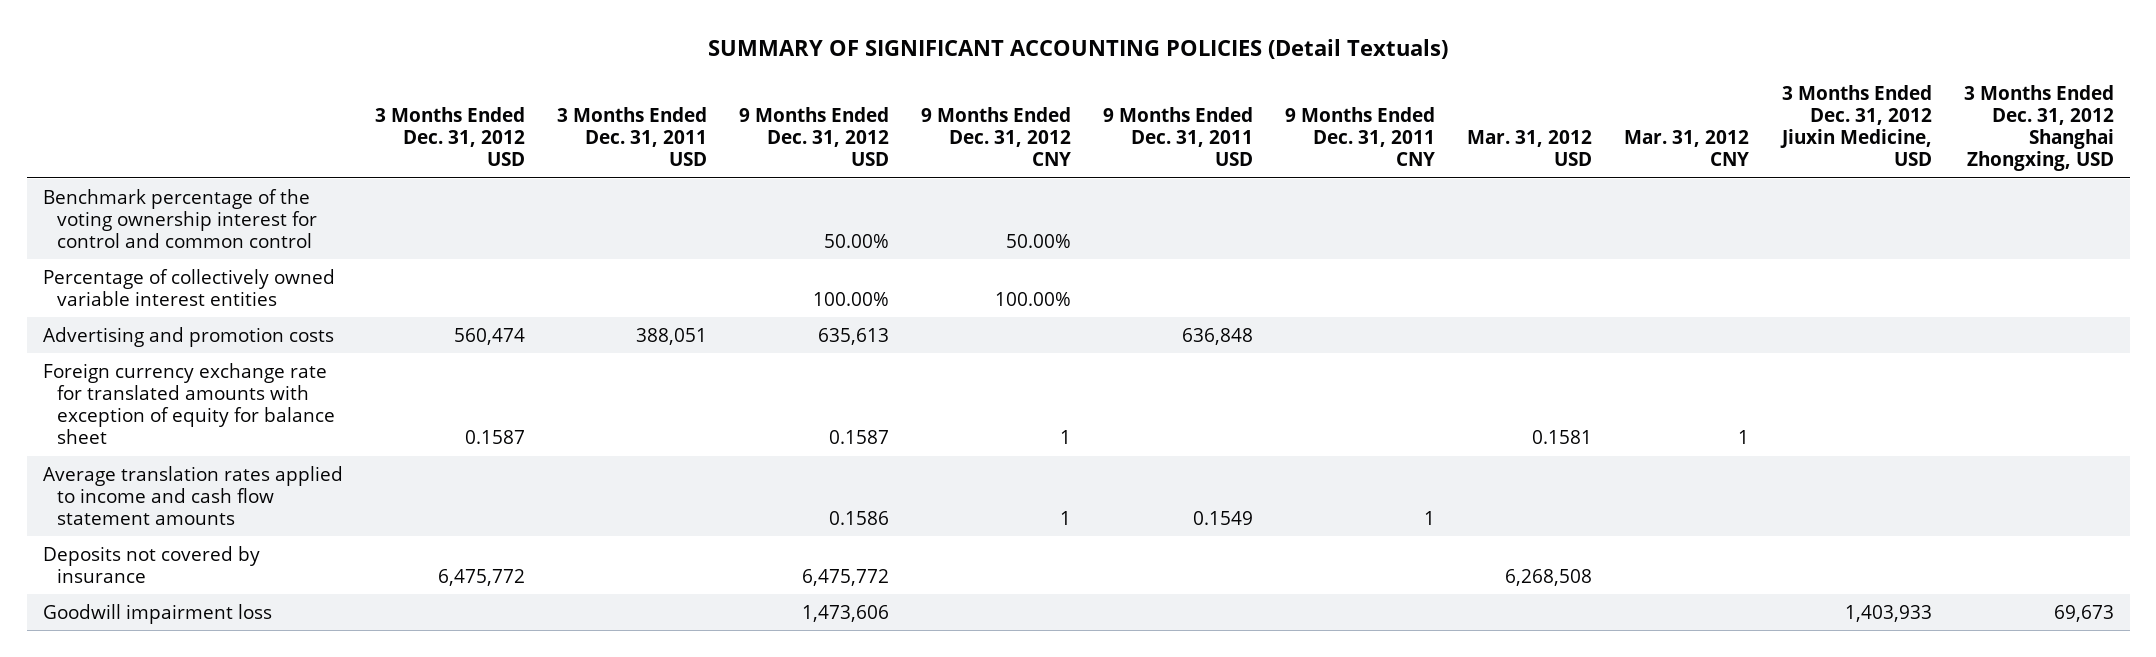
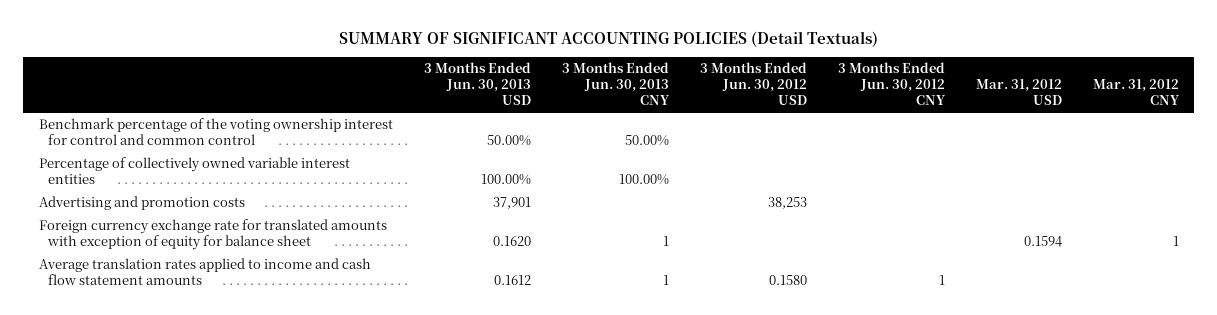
- | 3 Months Ended Dec. 31, 2012 USD | 3 Months Ended Dec. 31, 2011 USD | 9 Months Ended Dec. 31, 2012 USD | 9 Months Ended Dec. 31, 2012 CNY | 9 Months Ended Dec. 31, 2011 USD | 9 Months Ended Dec. 31, 2011 CNY | Mar. 31, 2012 USD | Mar. 31, 2012 CNY | 3 Months Ended Dec. 31, 2012 Jiuxin Medicine, USD | 3 Months Ended Dec. 31, 2012 Shanghai Zhongxing, USD
+ | 3 Months Ended Jun. 30, 2013 USD | 3 Months Ended Jun. 30, 2013 CNY | 3 Months Ended Jun. 30, 2012 USD | 3 Months Ended Jun. 30, 2012 CNY | Mar. 31, 2012 USD | Mar. 31, 2012 CNY
- Foreign currency exchange rate for translated amounts with exception of equity for balance sheet | 0.1587 | | 0.1587 | 1 | | | 0.1581 | 1 | |
+ Foreign currency exchange rate for translated amounts with exception of equity for balance sheet | 0.1620 | 1 | | | 0.1594 | 1
- Deposits not covered by insurance | 6,475,772 | | 6,475,772 | | | | 6,268,508 | | |
- Goodwill impairment loss | | | 1,473,606 | | | | | | 1,403,933 | 69,673

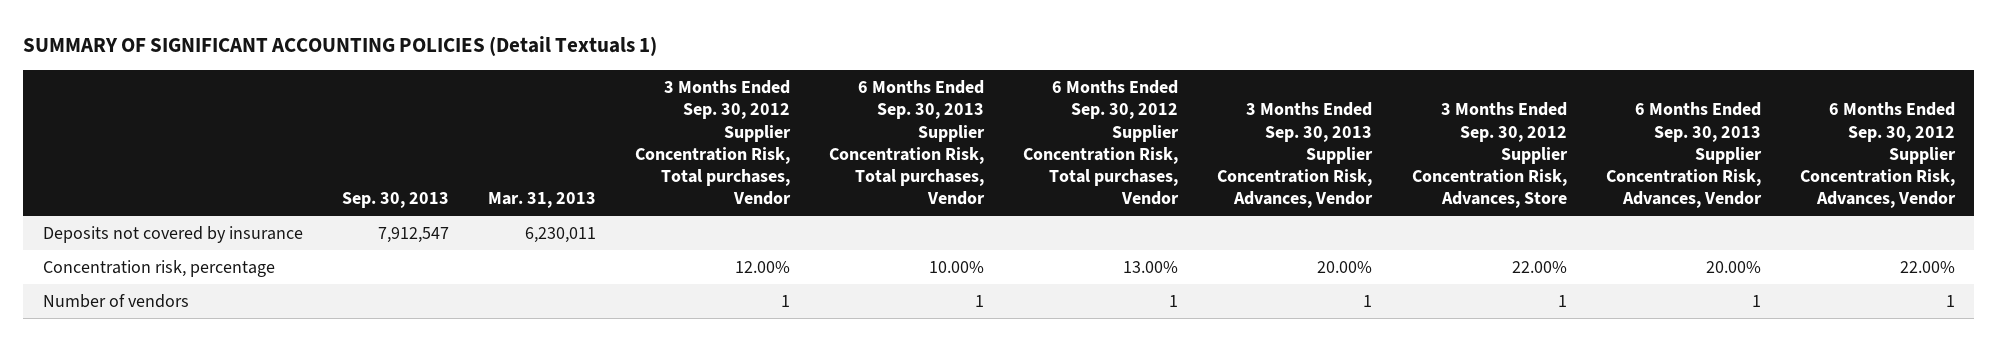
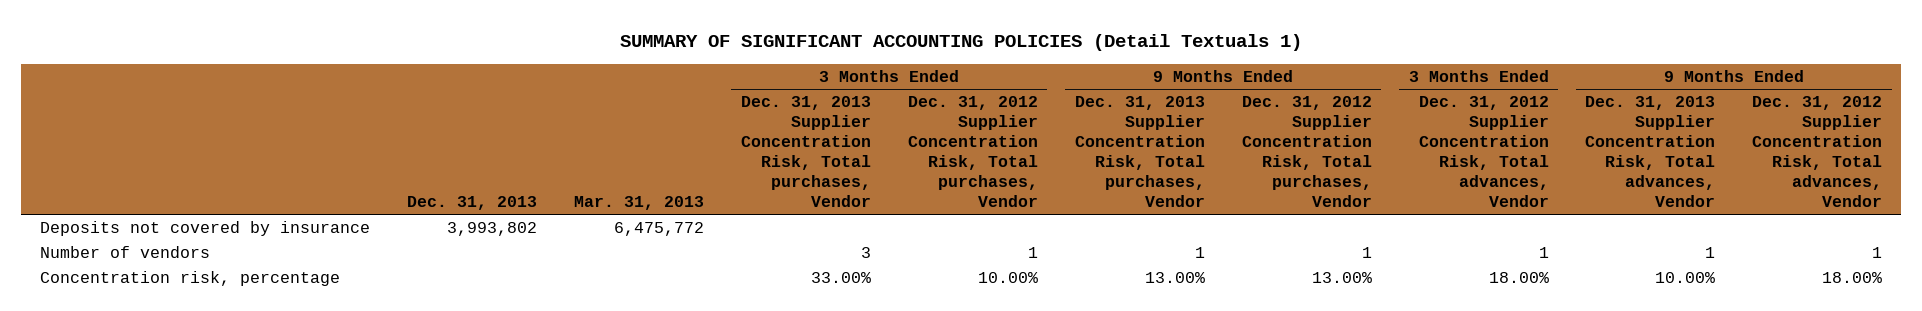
- | Sep. 30, 2013 | Mar. 31, 2013 | 3 Months Ended Sep. 30, 2012 Supplier Concentration Risk, Total purchases, Vendor | 6 Months Ended Sep. 30, 2013 Supplier Concentration Risk, Total purchases, Vendor | 6 Months Ended Sep. 30, 2012 Supplier Concentration Risk, Total purchases, Vendor | 3 Months Ended Sep. 30, 2013 Supplier Concentration Risk, Advances, Vendor | 3 Months Ended Sep. 30, 2012 Supplier Concentration Risk, Advances, Store | 6 Months Ended Sep. 30, 2013 Supplier Concentration Risk, Advances, Vendor | 6 Months Ended Sep. 30, 2012 Supplier Concentration Risk, Advances, Vendor
+ | Dec. 31, 2013 | Mar. 31, 2013 | 3 Months Ended Dec. 31, 2013 Supplier Concentration Risk, Total purchases, Vendor | 3 Months Ended Dec. 31, 2012 Supplier Concentration Risk, Total purchases, Vendor | 9 Months Ended Dec. 31, 2013 Supplier Concentration Risk, Total purchases, Vendor | 9 Months Ended Dec. 31, 2012 Supplier Concentration Risk, Total purchases, Vendor | 3 Months Ended Dec. 31, 2012 Supplier Concentration Risk, Total advances, Vendor | 9 Months Ended Dec. 31, 2013 Supplier Concentration Risk, Total advances, Vendor | 9 Months Ended Dec. 31, 2012 Supplier Concentration Risk, Total advances, Vendor
- Deposits not covered by insurance | 7,912,547 | 6,230,011 | | | | | | |
+ Deposits not covered by insurance | 3,993,802 | 6,475,772 | | | | | | |
moved down: Concentration risk, percentage | | | 33.00% | 10.00% | 13.00% | 13.00% | 18.00% | 10.00% | 18.00%

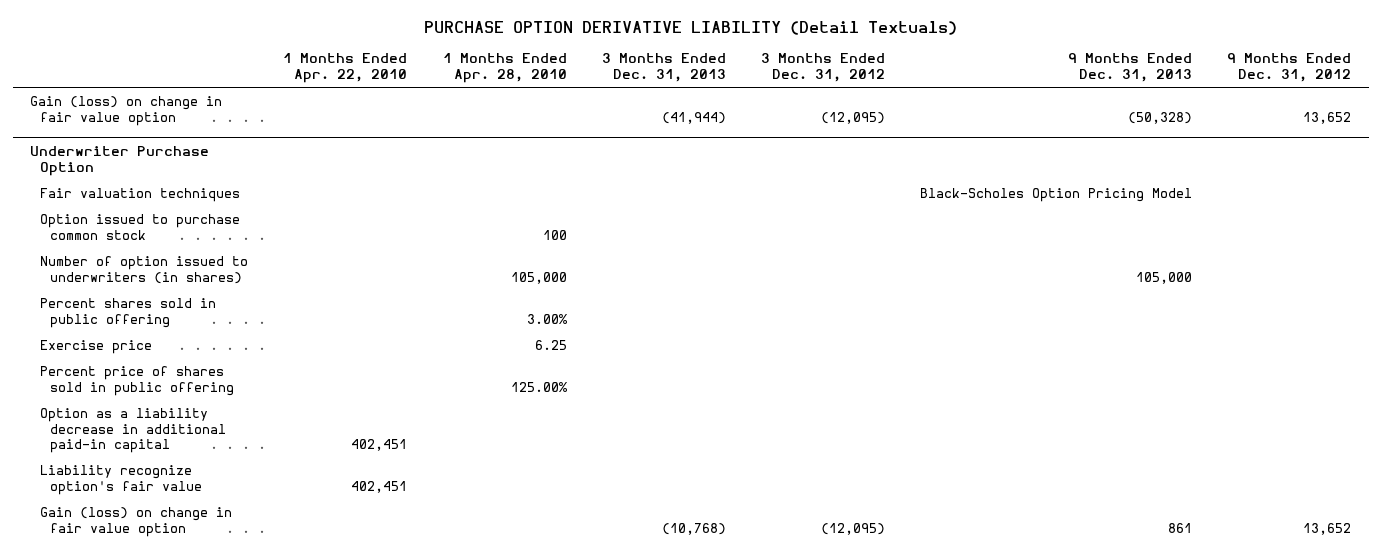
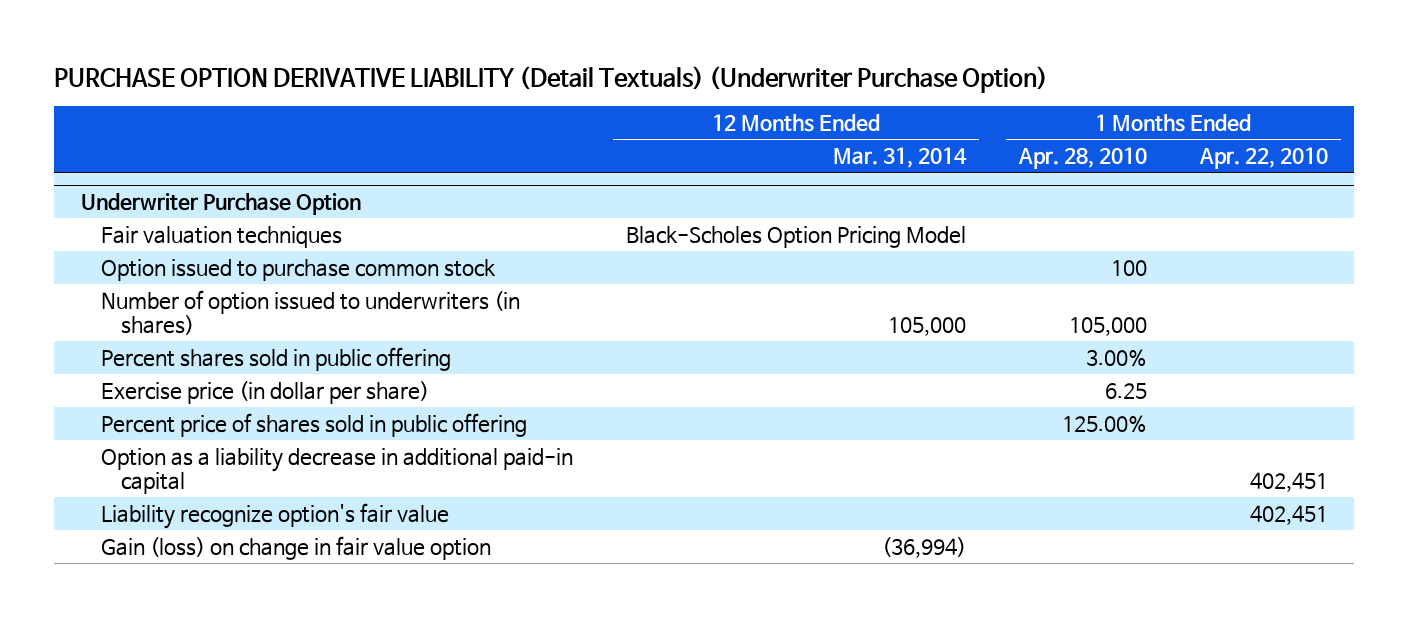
- PURCHASE OPTION DERIVATIVE LIABILITY (Detail Textuals)
+ PURCHASE OPTION DERIVATIVE LIABILITY (Detail Textuals) (Underwriter Purchase Option)
- | 1 Months Ended Apr. 22, 2010 | 1 Months Ended Apr. 28, 2010 | 3 Months Ended Dec. 31, 2013 | 3 Months Ended Dec. 31, 2012 | 9 Months Ended Dec. 31, 2013 | 9 Months Ended Dec. 31, 2012
+ | 12 Months Ended Mar. 31, 2014 | 1 Months Ended Apr. 28, 2010 | 1 Months Ended Apr. 22, 2010
- Gain (loss) on change in fair value option | | | (41,944) | (12,095) | (50,328) | 13,652
@ Underwriter Purchase Option
- Exercise price | | 6.25 | | | |
+ Exercise price (in dollar per share) | | 6.25 |

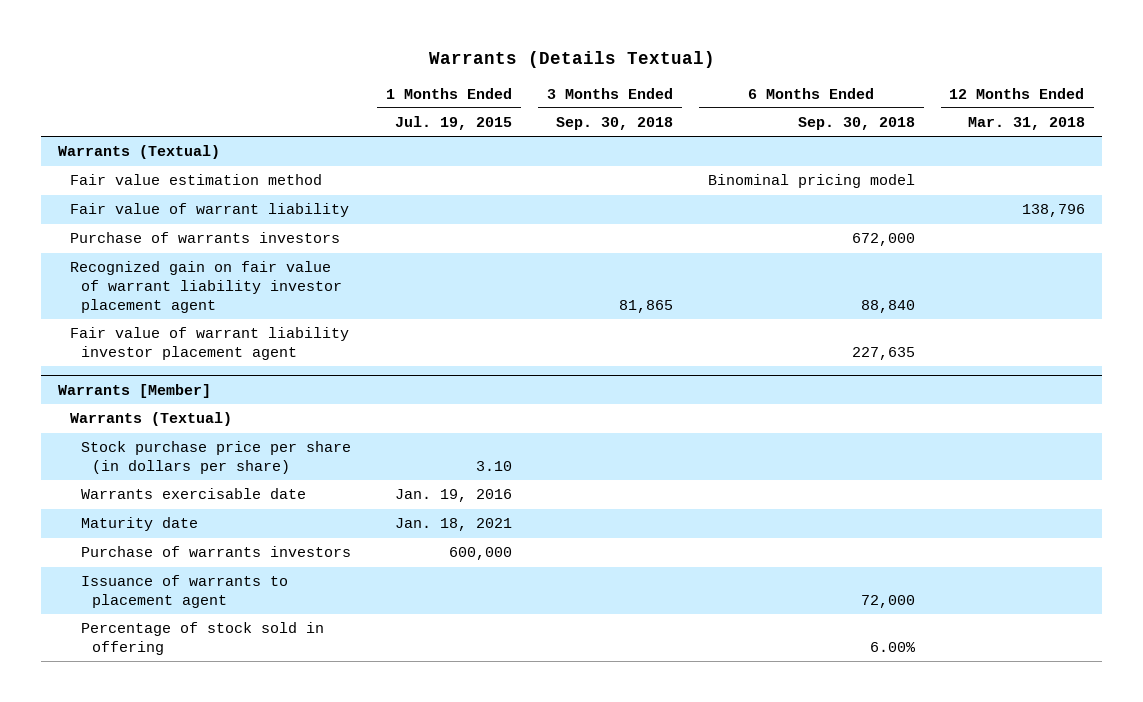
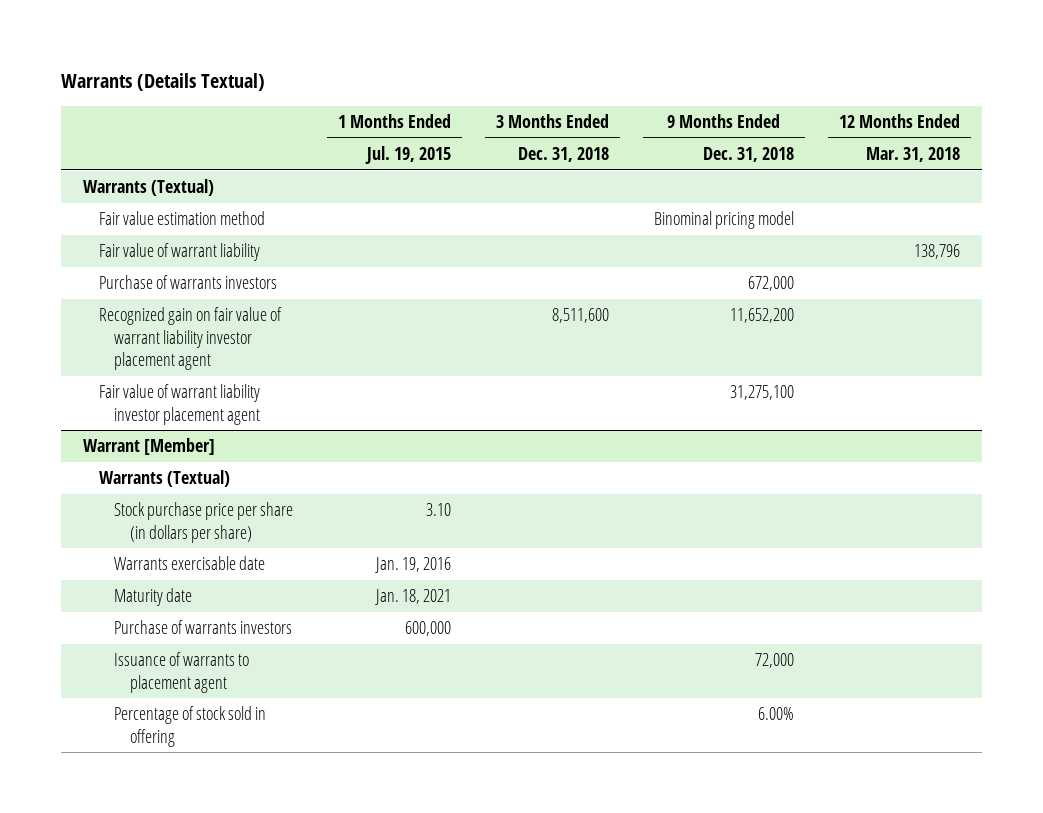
- | 1 Months Ended Jul. 19, 2015 | 3 Months Ended Sep. 30, 2018 | 6 Months Ended Sep. 30, 2018 | 12 Months Ended Mar. 31, 2018
+ | 1 Months Ended Jul. 19, 2015 | 3 Months Ended Dec. 31, 2018 | 9 Months Ended Dec. 31, 2018 | 12 Months Ended Mar. 31, 2018
- Warrants [Member]
+ Warrant [Member]

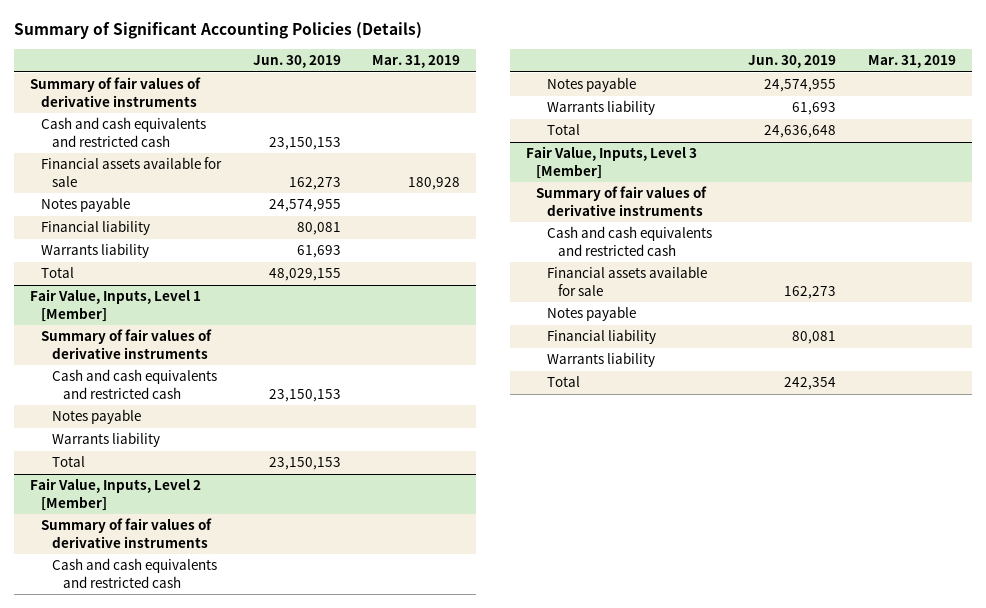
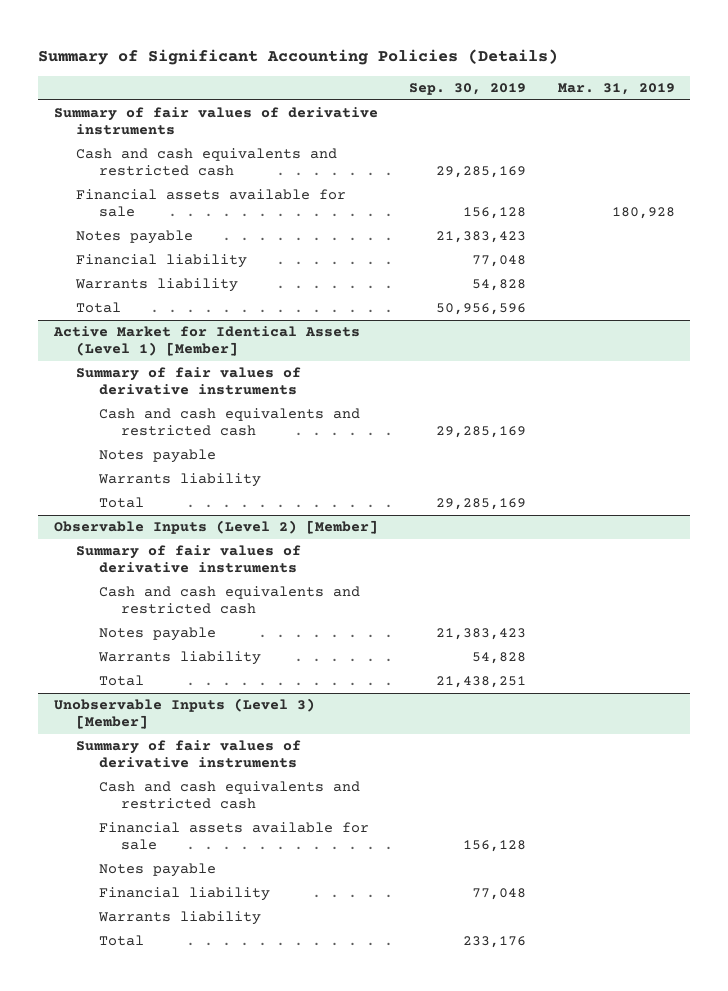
- | Jun. 30, 2019 | Mar. 31, 2019
+ | Sep. 30, 2019 | Mar. 31, 2019
- Fair Value, Inputs, Level 1 [Member]
+ Active Market for Identical Assets (Level 1) [Member]
- Fair Value, Inputs, Level 2 [Member]
+ Observable Inputs (Level 2) [Member]
- Fair Value, Inputs, Level 3 [Member]
+ Unobservable Inputs (Level 3) [Member]

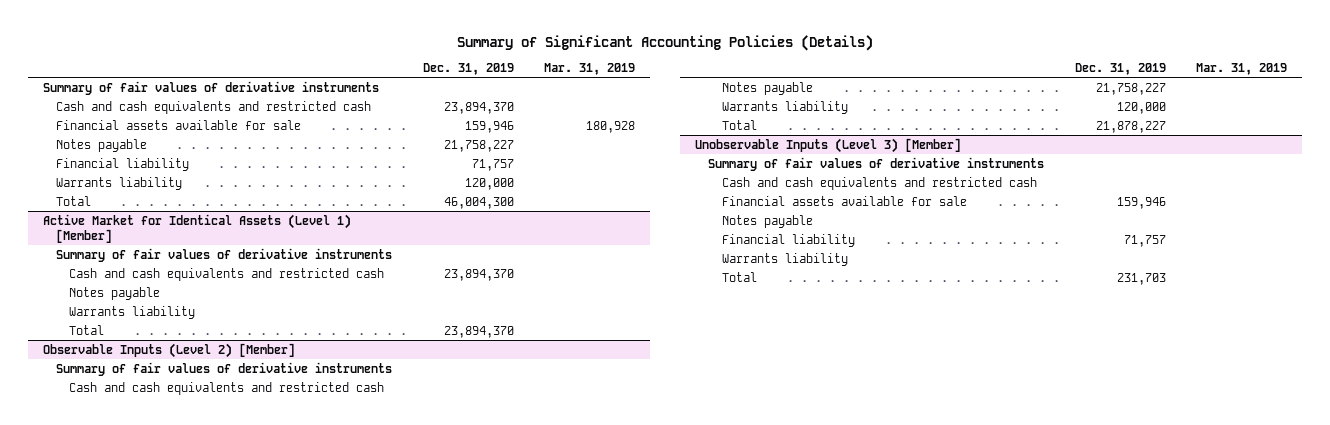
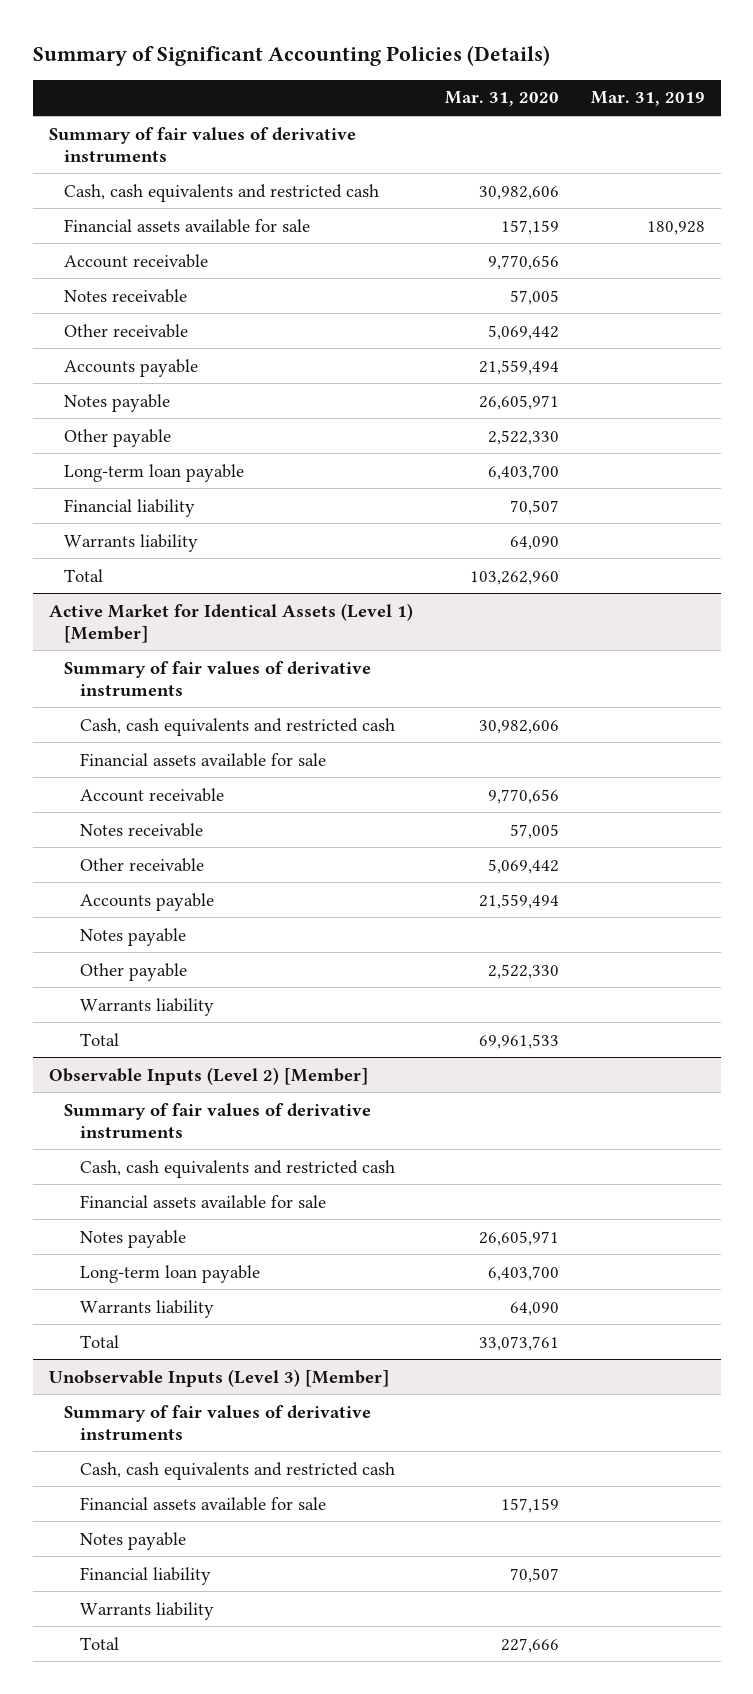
- | Dec. 31, 2019 | Mar. 31, 2019
+ | Mar. 31, 2020 | Mar. 31, 2019
- Cash and cash equivalents and restricted cash | 23,894,370 |
+ Cash, cash equivalents and restricted cash | 30,982,606 |
+ Account receivable | 9,770,656 |
+ Notes receivable | 57,005 |
+ Other receivable | 5,069,442 |
+ Accounts payable | 21,559,494 |
+ Other payable | 2,522,330 |
+ Long-term loan payable | 6,403,700 |
@ Active Market for Identical Assets (Level 1) [Member]
- Cash and cash equivalents and restricted cash | 23,894,370 |
+ Cash, cash equivalents and restricted cash | 30,982,606 |
+ Financial assets available for sale
+ Account receivable | 9,770,656 |
+ Notes receivable | 57,005 |
+ Other receivable | 5,069,442 |
+ Accounts payable | 21,559,494 |
+ Other payable | 2,522,330 |
@ Observable Inputs (Level 2) [Member]
- Cash and cash equivalents and restricted cash
+ Cash, cash equivalents and restricted cash
+ Financial assets available for sale
+ Long-term loan payable | 6,403,700 |
@ Unobservable Inputs (Level 3) [Member]
- Cash and cash equivalents and restricted cash
+ Cash, cash equivalents and restricted cash

